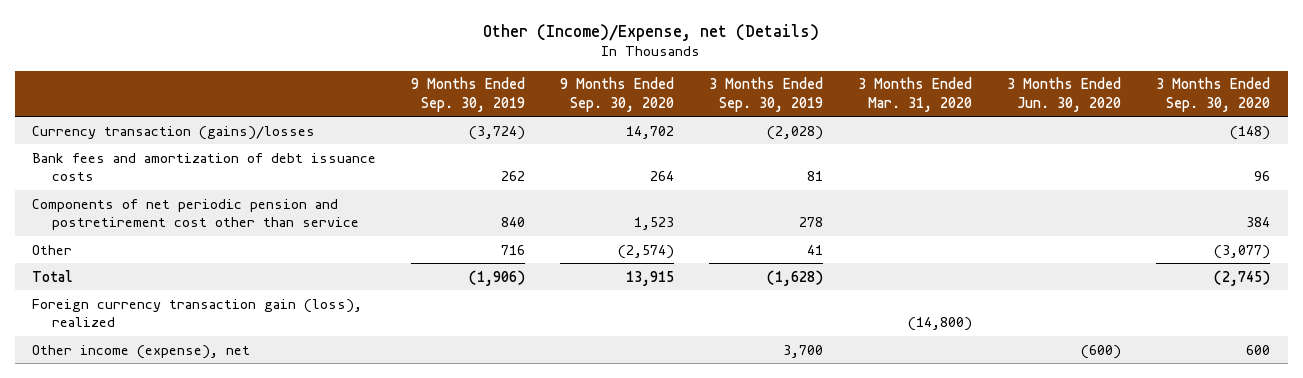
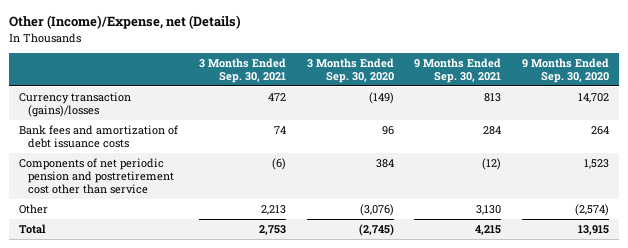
- | 9 Months Ended Sep. 30, 2019 | 9 Months Ended Sep. 30, 2020 | 3 Months Ended Sep. 30, 2019 | 3 Months Ended Mar. 31, 2020 | 3 Months Ended Jun. 30, 2020 | 3 Months Ended Sep. 30, 2020
+ | 3 Months Ended Sep. 30, 2021 | 3 Months Ended Sep. 30, 2020 | 9 Months Ended Sep. 30, 2021 | 9 Months Ended Sep. 30, 2020
- Currency transaction (gains)/losses | (3,724) | 14,702 | (2,028) | | | (148)
+ Currency transaction (gains)/losses | 472 | (149) | 813 | 14,702
- Other | 716 | (2,574) | 41 | | | (3,077)
+ Other | 2,213 | (3,076) | 3,130 | (2,574)
- Foreign currency transaction gain (loss), realized | | | | (14,800) | |
- Other income (expense), net | | | 3,700 | | (600) | 600

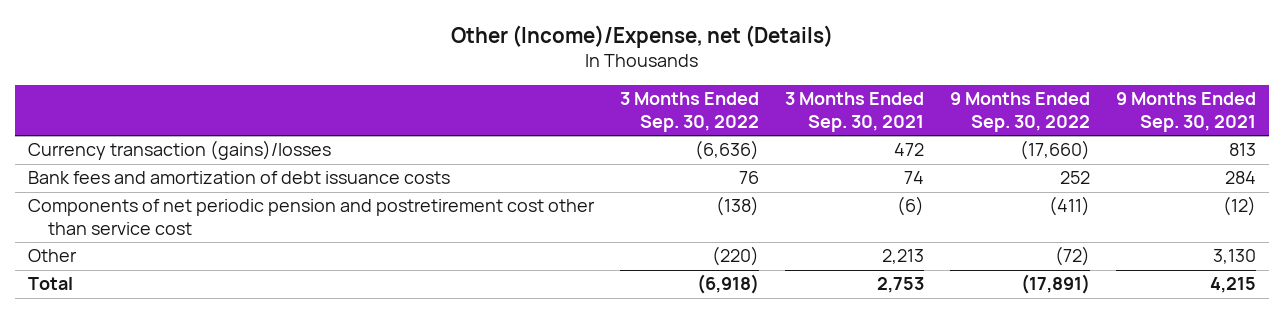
- | 3 Months Ended Sep. 30, 2021 | 3 Months Ended Sep. 30, 2020 | 9 Months Ended Sep. 30, 2021 | 9 Months Ended Sep. 30, 2020
+ | 3 Months Ended Sep. 30, 2022 | 3 Months Ended Sep. 30, 2021 | 9 Months Ended Sep. 30, 2022 | 9 Months Ended Sep. 30, 2021
- Components of net periodic pension and postretirement cost other than service | (6) | 384 | (12) | 1,523
+ Components of net periodic pension and postretirement cost other than service cost | (138) | (6) | (411) | (12)

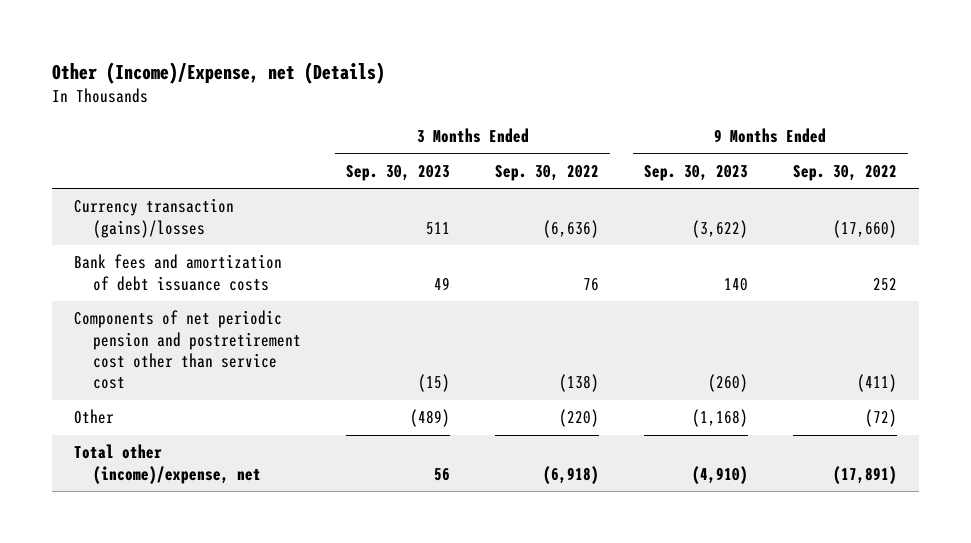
- | 3 Months Ended Sep. 30, 2022 | 3 Months Ended Sep. 30, 2021 | 9 Months Ended Sep. 30, 2022 | 9 Months Ended Sep. 30, 2021
+ | 3 Months Ended Sep. 30, 2023 | 3 Months Ended Sep. 30, 2022 | 9 Months Ended Sep. 30, 2023 | 9 Months Ended Sep. 30, 2022
- Total | (6,918) | 2,753 | (17,891) | 4,215
+ Total other (income)/expense, net | 56 | (6,918) | (4,910) | (17,891)

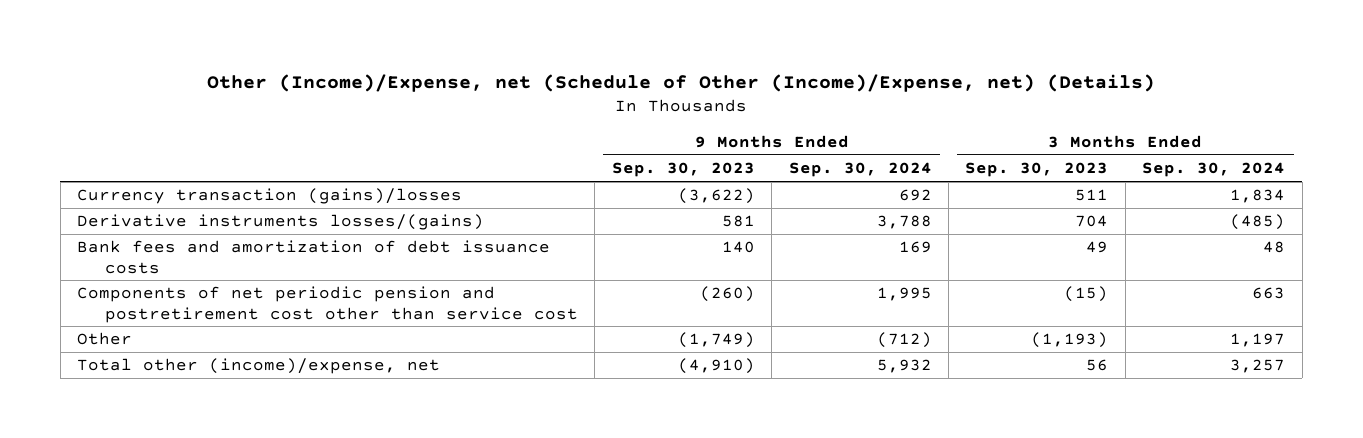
- Other (Income)/Expense, net (Details)
+ Other (Income)/Expense, net (Schedule of Other (Income)/Expense, net) (Details)
- | 3 Months Ended Sep. 30, 2023 | 3 Months Ended Sep. 30, 2022 | 9 Months Ended Sep. 30, 2023 | 9 Months Ended Sep. 30, 2022
+ | 9 Months Ended Sep. 30, 2023 | 9 Months Ended Sep. 30, 2024 | 3 Months Ended Sep. 30, 2023 | 3 Months Ended Sep. 30, 2024
+ Derivative instruments losses/(gains) | 581 | 3,788 | 704 | (485)
- Other | (489) | (220) | (1,168) | (72)
+ Other | (1,749) | (712) | (1,193) | 1,197

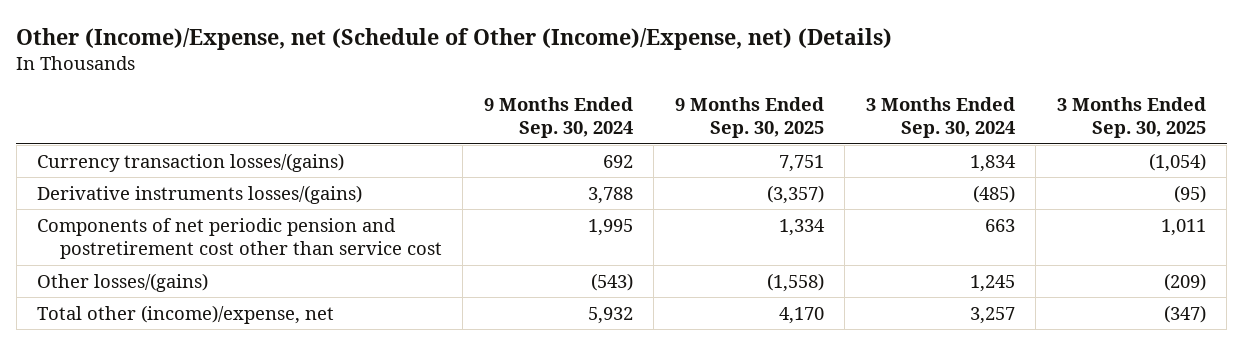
- | 9 Months Ended Sep. 30, 2023 | 9 Months Ended Sep. 30, 2024 | 3 Months Ended Sep. 30, 2023 | 3 Months Ended Sep. 30, 2024
+ | 9 Months Ended Sep. 30, 2024 | 9 Months Ended Sep. 30, 2025 | 3 Months Ended Sep. 30, 2024 | 3 Months Ended Sep. 30, 2025
- Currency transaction (gains)/losses | (3,622) | 692 | 511 | 1,834
+ Currency transaction losses/(gains) | 692 | 7,751 | 1,834 | (1,054)
- Bank fees and amortization of debt issuance costs | 140 | 169 | 49 | 48
- Other | (1,749) | (712) | (1,193) | 1,197
+ Other losses/(gains) | (543) | (1,558) | 1,245 | (209)

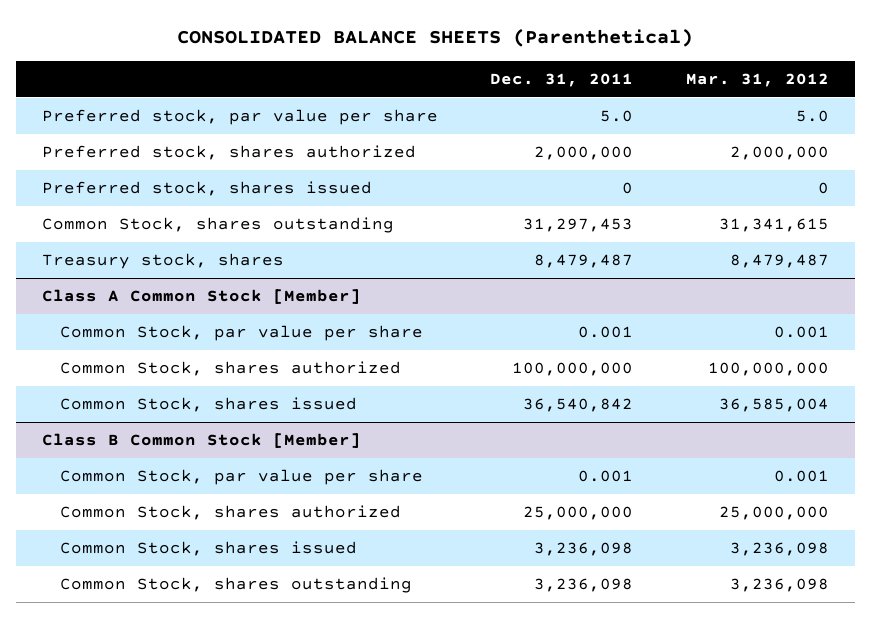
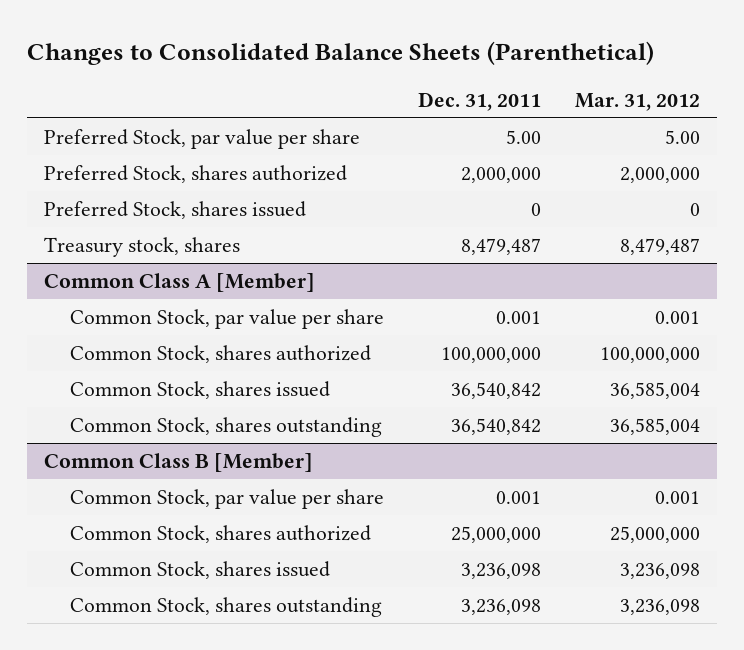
- CONSOLIDATED BALANCE SHEETS (Parenthetical)
+ Changes to Consolidated Balance Sheets (Parenthetical)
- Preferred stock, par value per share | 5.0 | 5.0
- Preferred stock, shares authorized | 2,000,000 | 2,000,000
- Preferred stock, shares issued | 0 | 0
- Common Stock, shares outstanding | 31,297,453 | 31,341,615
+ Preferred Stock, par value per share | 5.00 | 5.00
+ Preferred Stock, shares authorized | 2,000,000 | 2,000,000
+ Preferred Stock, shares issued | 0 | 0
- Class A Common Stock [Member]
+ Common Class A [Member]
- Class B Common Stock [Member]
+ Common Stock, shares outstanding | 36,540,842 | 36,585,004
+ Common Class B [Member]

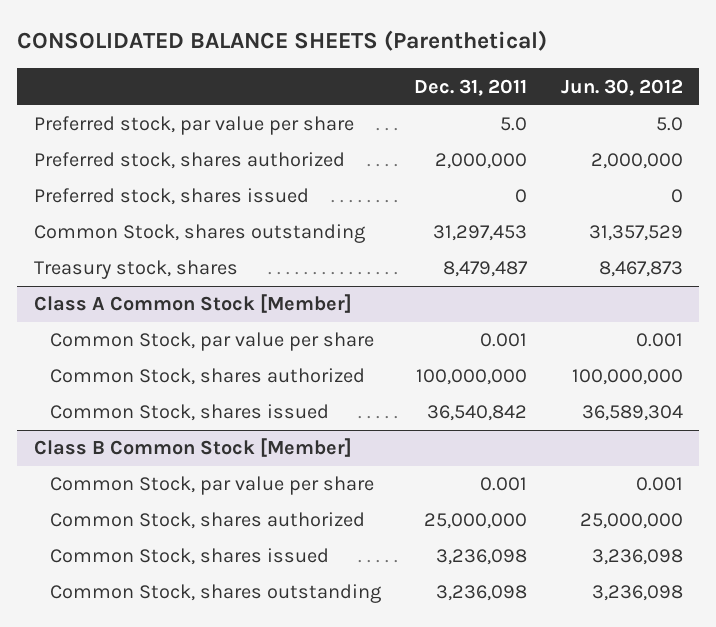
- Changes to Consolidated Balance Sheets (Parenthetical)
+ CONSOLIDATED BALANCE SHEETS (Parenthetical)
- | Dec. 31, 2011 | Mar. 31, 2012
+ | Dec. 31, 2011 | Jun. 30, 2012
- Preferred Stock, par value per share | 5.00 | 5.00
- Preferred Stock, shares authorized | 2,000,000 | 2,000,000
- Preferred Stock, shares issued | 0 | 0
+ Preferred stock, par value per share | 5.0 | 5.0
+ Preferred stock, shares authorized | 2,000,000 | 2,000,000
+ Preferred stock, shares issued | 0 | 0
+ Common Stock, shares outstanding | 31,297,453 | 31,357,529
- Common Class A [Member]
+ Class A Common Stock [Member]
- Common Stock, shares outstanding | 36,540,842 | 36,585,004
- Common Class B [Member]
+ Class B Common Stock [Member]

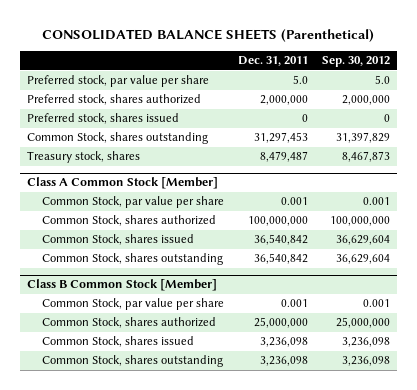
- | Dec. 31, 2011 | Jun. 30, 2012
+ | Dec. 31, 2011 | Sep. 30, 2012
@ Class A Common Stock [Member]
+ Common Stock, shares outstanding | 36,540,842 | 36,629,604

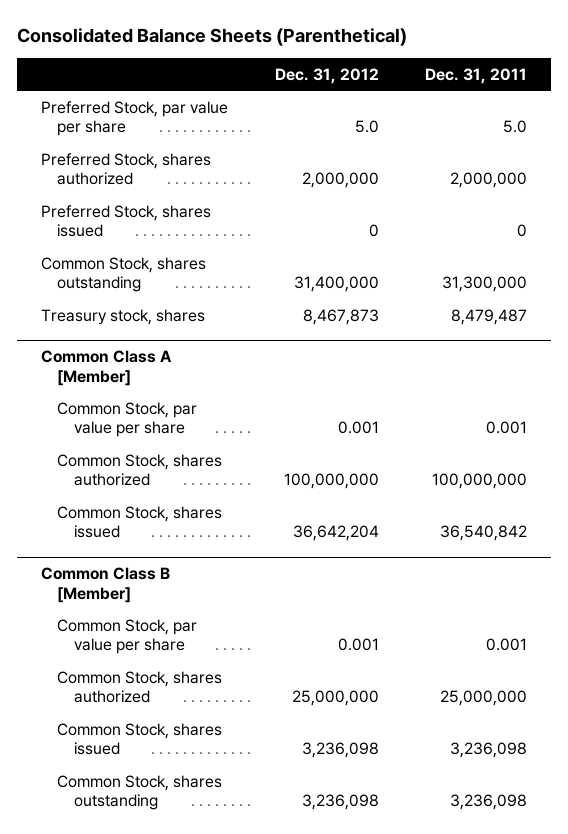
- CONSOLIDATED BALANCE SHEETS (Parenthetical)
+ Consolidated Balance Sheets (Parenthetical)
- | Dec. 31, 2011 | Sep. 30, 2012
+ | Dec. 31, 2012 | Dec. 31, 2011
- Preferred stock, par value per share | 5.0 | 5.0
- Preferred stock, shares authorized | 2,000,000 | 2,000,000
- Preferred stock, shares issued | 0 | 0
- Common Stock, shares outstanding | 31,297,453 | 31,397,829
+ Preferred Stock, par value per share | 5.0 | 5.0
+ Preferred Stock, shares authorized | 2,000,000 | 2,000,000
+ Preferred Stock, shares issued | 0 | 0
+ Common Stock, shares outstanding | 31,400,000 | 31,300,000
- Class A Common Stock [Member]
+ Common Class A [Member]
- Common Stock, shares outstanding | 36,540,842 | 36,629,604
- Class B Common Stock [Member]
+ Common Class B [Member]

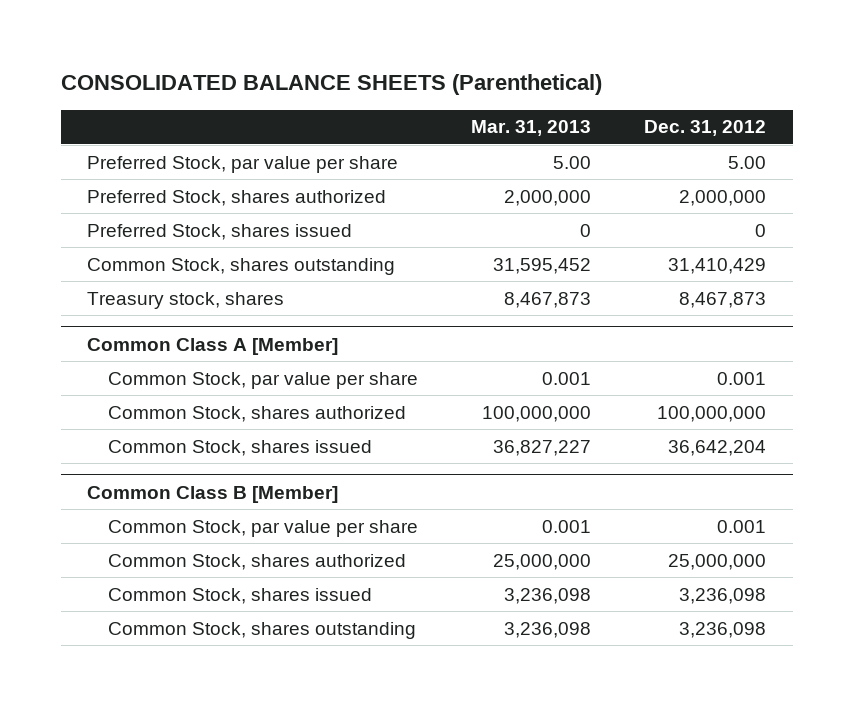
- Consolidated Balance Sheets (Parenthetical)
+ CONSOLIDATED BALANCE SHEETS (Parenthetical)
- | Dec. 31, 2012 | Dec. 31, 2011
+ | Mar. 31, 2013 | Dec. 31, 2012
- Preferred Stock, par value per share | 5.0 | 5.0
+ Preferred Stock, par value per share | 5.00 | 5.00
- Common Stock, shares outstanding | 31,400,000 | 31,300,000
+ Common Stock, shares outstanding | 31,595,452 | 31,410,429

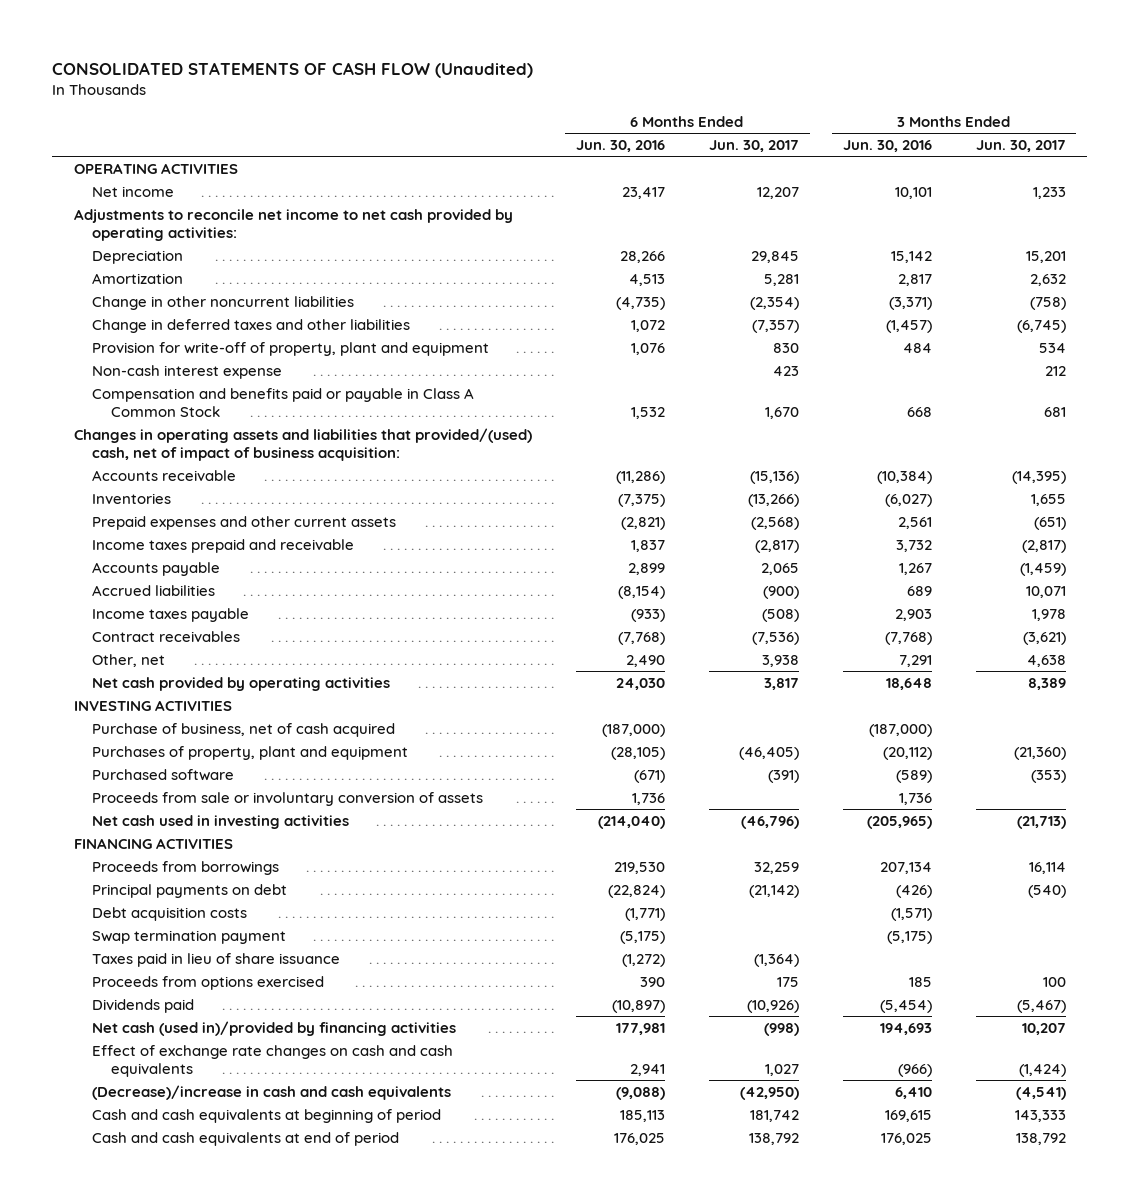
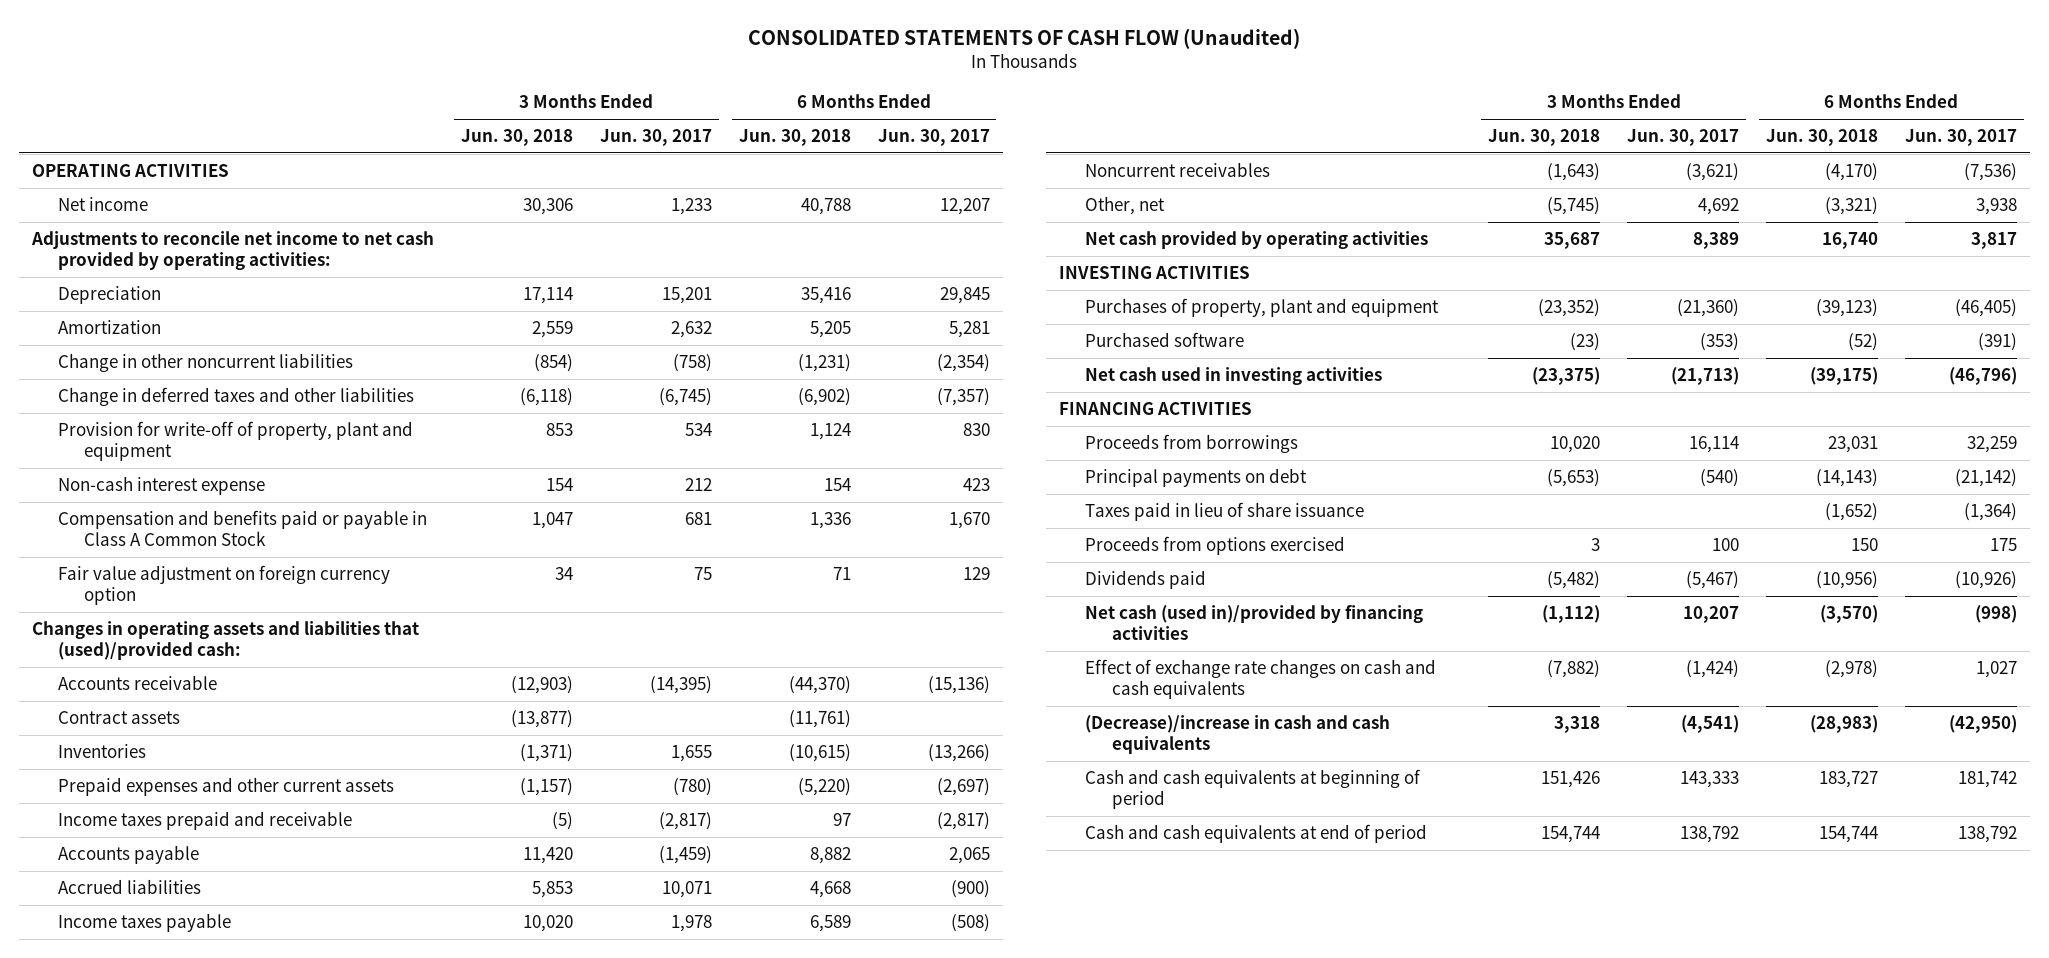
- | 6 Months Ended Jun. 30, 2016 | 6 Months Ended Jun. 30, 2017 | 3 Months Ended Jun. 30, 2016 | 3 Months Ended Jun. 30, 2017
+ | 3 Months Ended Jun. 30, 2018 | 3 Months Ended Jun. 30, 2017 | 6 Months Ended Jun. 30, 2018 | 6 Months Ended Jun. 30, 2017
- Changes in operating assets and liabilities that provided/(used) cash, net of impact of business acquisition:
+ Fair value adjustment on foreign currency option | 34 | 75 | 71 | 129
+ Changes in operating assets and liabilities that (used)/provided cash:
+ Contract assets | (13,877) | | (11,761) |
- Prepaid expenses and other current assets | (2,821) | (2,568) | 2,561 | (651)
+ Prepaid expenses and other current assets | (1,157) | (780) | (5,220) | (2,697)
- Contract receivables | (7,768) | (7,536) | (7,768) | (3,621)
- Other, net | 2,490 | 3,938 | 7,291 | 4,638
+ Noncurrent receivables | (1,643) | (3,621) | (4,170) | (7,536)
+ Other, net | (5,745) | 4,692 | (3,321) | 3,938
- Purchase of business, net of cash acquired | (187,000) | | (187,000) |
- Proceeds from sale or involuntary conversion of assets | 1,736 | | 1,736 |
- Debt acquisition costs | (1,771) | | (1,571) |
- Swap termination payment | (5,175) | | (5,175) |

